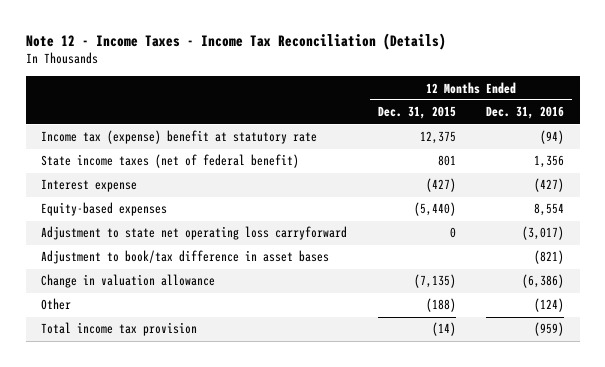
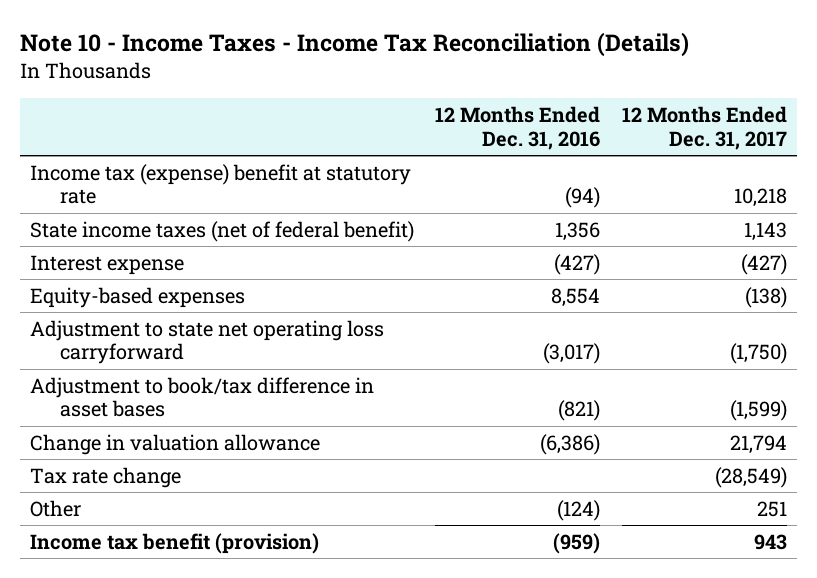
- Note 12 - Income Taxes - Income Tax Reconciliation (Details)
+ Note 10 - Income Taxes - Income Tax Reconciliation (Details)
- | 12 Months Ended Dec. 31, 2015 | 12 Months Ended Dec. 31, 2016
+ | 12 Months Ended Dec. 31, 2016 | 12 Months Ended Dec. 31, 2017
+ Tax rate change | | (28,549)
- Total income tax provision | (14) | (959)
+ Income tax benefit (provision) | (959) | 943

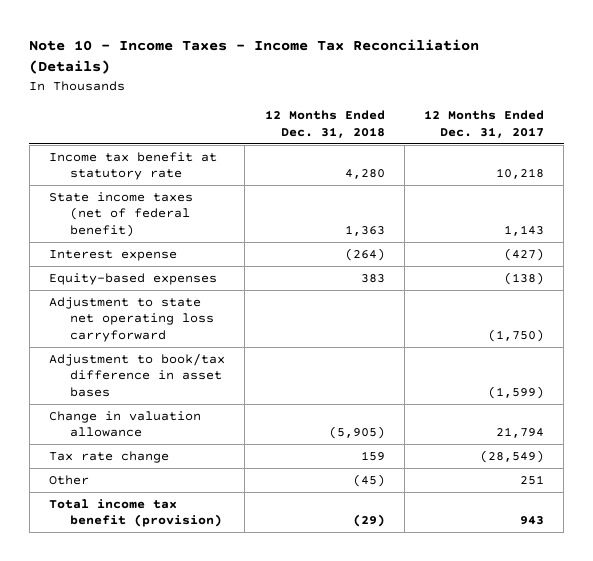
- | 12 Months Ended Dec. 31, 2016 | 12 Months Ended Dec. 31, 2017
+ | 12 Months Ended Dec. 31, 2018 | 12 Months Ended Dec. 31, 2017
- Income tax (expense) benefit at statutory rate | (94) | 10,218
+ Income tax benefit at statutory rate | 4,280 | 10,218
- Income tax benefit (provision) | (959) | 943
+ Total income tax benefit (provision) | (29) | 943

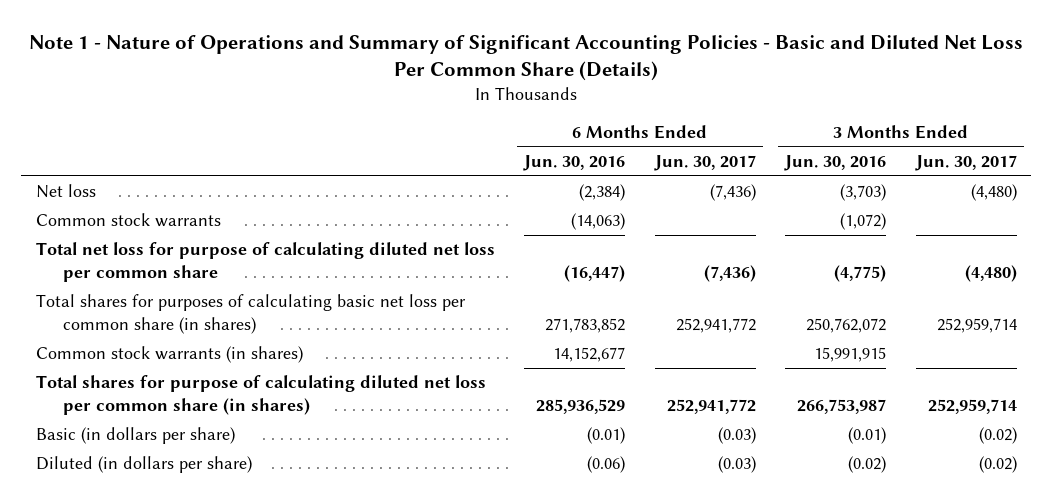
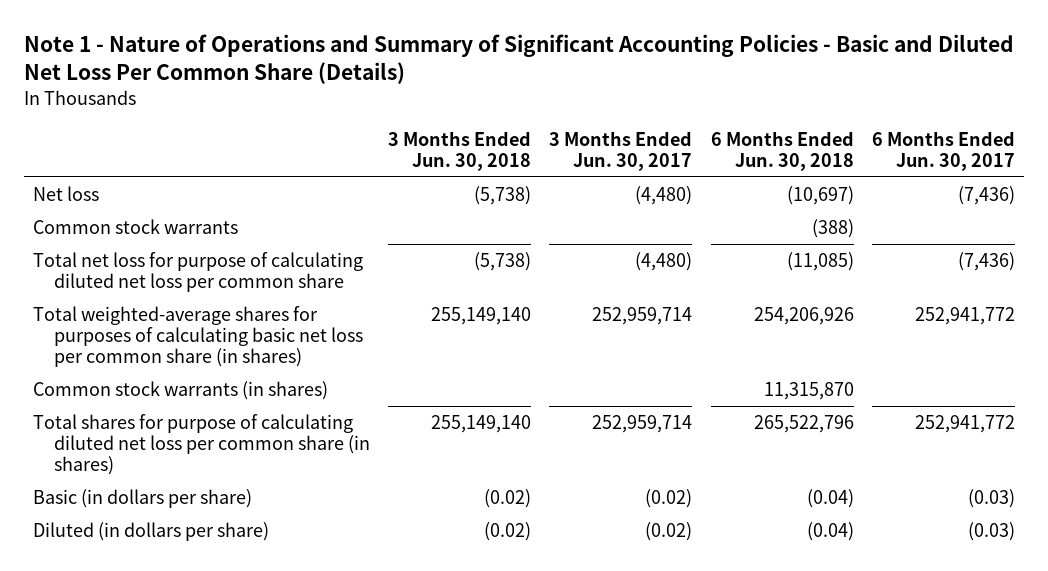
- | 6 Months Ended Jun. 30, 2016 | 6 Months Ended Jun. 30, 2017 | 3 Months Ended Jun. 30, 2016 | 3 Months Ended Jun. 30, 2017
+ | 3 Months Ended Jun. 30, 2018 | 3 Months Ended Jun. 30, 2017 | 6 Months Ended Jun. 30, 2018 | 6 Months Ended Jun. 30, 2017
- Total shares for purposes of calculating basic net loss per common share (in shares) | 271,783,852 | 252,941,772 | 250,762,072 | 252,959,714
+ Total weighted-average shares for purposes of calculating basic net loss per common share (in shares) | 255,149,140 | 252,959,714 | 254,206,926 | 252,941,772

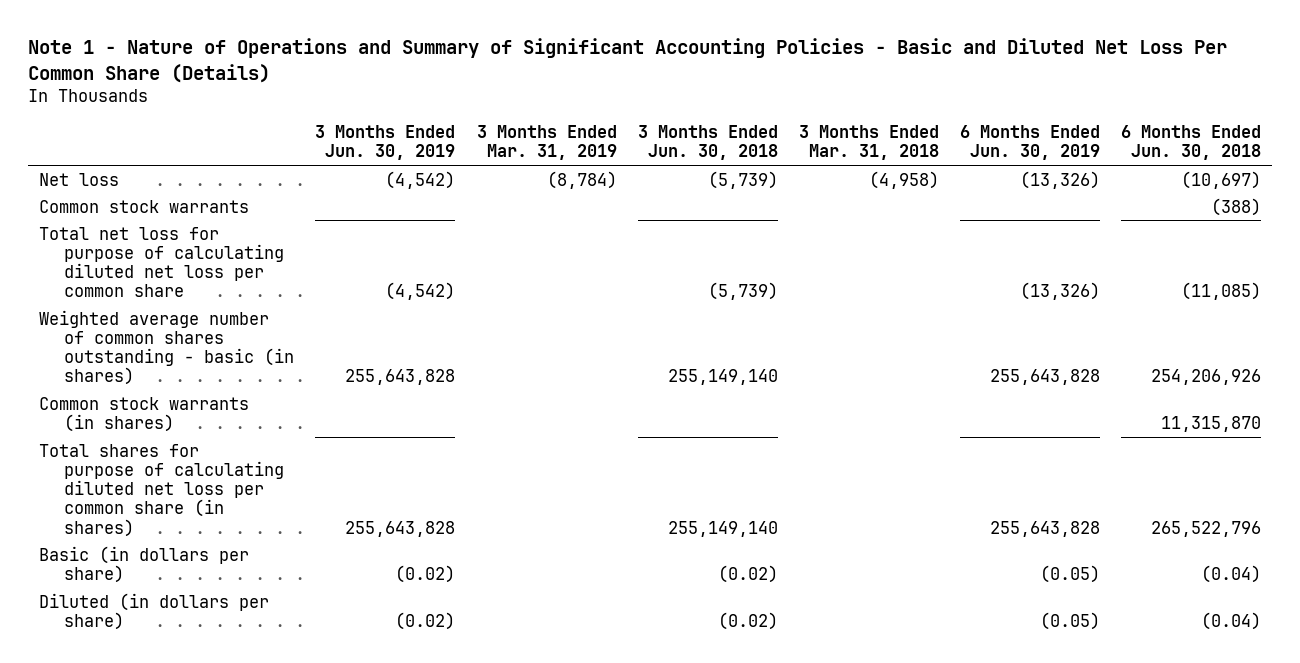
- | 3 Months Ended Jun. 30, 2018 | 3 Months Ended Jun. 30, 2017 | 6 Months Ended Jun. 30, 2018 | 6 Months Ended Jun. 30, 2017
+ | 3 Months Ended Jun. 30, 2019 | 3 Months Ended Mar. 31, 2019 | 3 Months Ended Jun. 30, 2018 | 3 Months Ended Mar. 31, 2018 | 6 Months Ended Jun. 30, 2019 | 6 Months Ended Jun. 30, 2018
- Net loss | (5,738) | (4,480) | (10,697) | (7,436)
+ Net loss | (4,542) | (8,784) | (5,739) | (4,958) | (13,326) | (10,697)
- Total net loss for purpose of calculating diluted net loss per common share | (5,738) | (4,480) | (11,085) | (7,436)
- Total weighted-average shares for purposes of calculating basic net loss per common share (in shares) | 255,149,140 | 252,959,714 | 254,206,926 | 252,941,772
+ Total net loss for purpose of calculating diluted net loss per common share | (4,542) | | (5,739) | | (13,326) | (11,085)
+ Weighted average number of common shares outstanding - basic (in shares) | 255,643,828 | | 255,149,140 | | 255,643,828 | 254,206,926

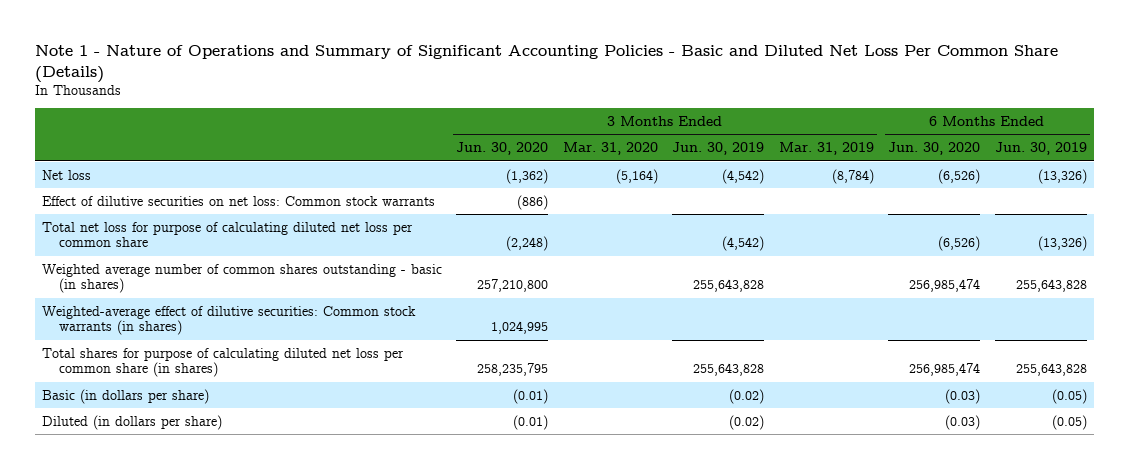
- | 3 Months Ended Jun. 30, 2019 | 3 Months Ended Mar. 31, 2019 | 3 Months Ended Jun. 30, 2018 | 3 Months Ended Mar. 31, 2018 | 6 Months Ended Jun. 30, 2019 | 6 Months Ended Jun. 30, 2018
+ | 3 Months Ended Jun. 30, 2020 | 3 Months Ended Mar. 31, 2020 | 3 Months Ended Jun. 30, 2019 | 3 Months Ended Mar. 31, 2019 | 6 Months Ended Jun. 30, 2020 | 6 Months Ended Jun. 30, 2019
- Common stock warrants | | | | | | (388)
+ Effect of dilutive securities on net loss: Common stock warrants | (886) | | | | |
- Common stock warrants (in shares) | | | | | | 11,315,870
+ Weighted-average effect of dilutive securities: Common stock warrants (in shares) | 1,024,995 | | | | |

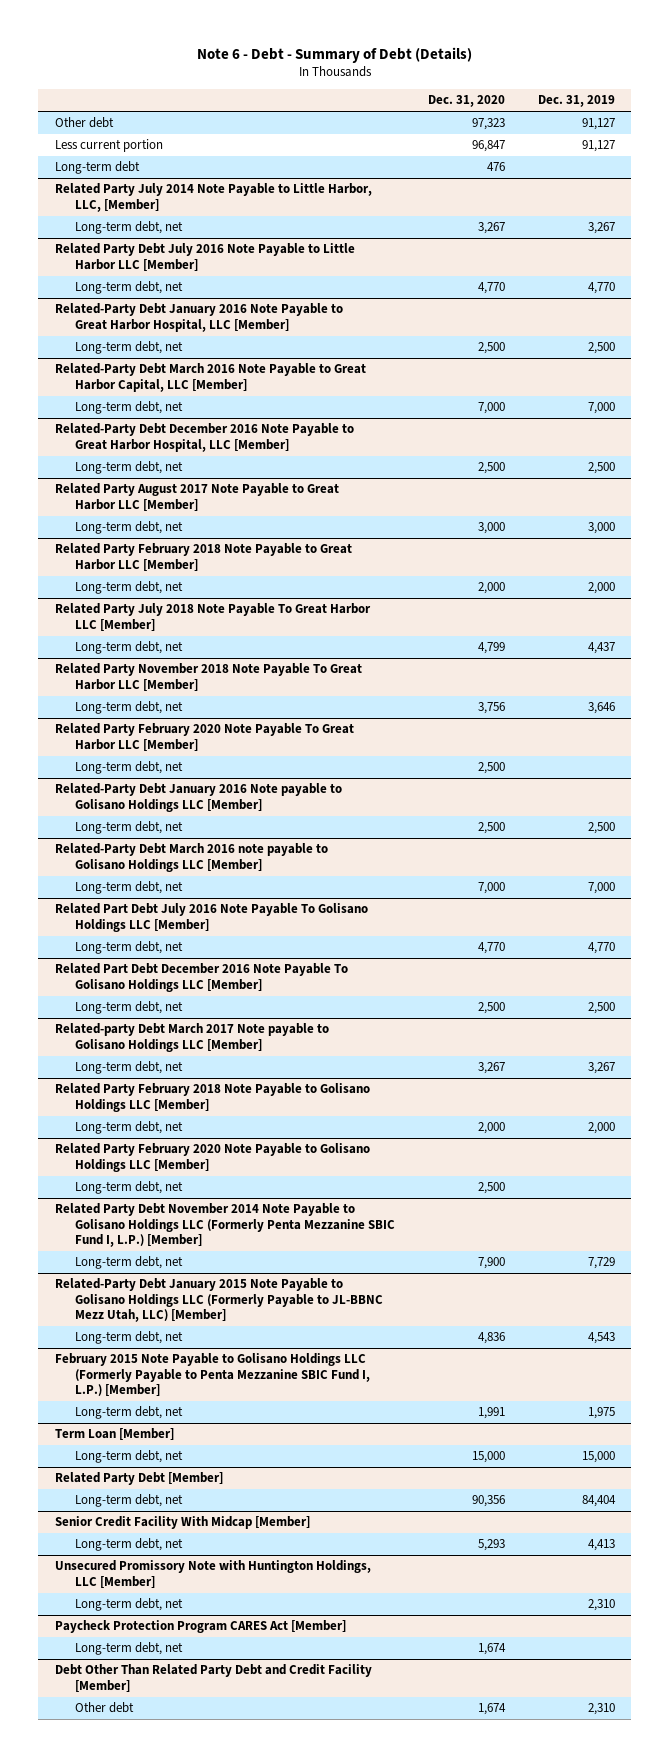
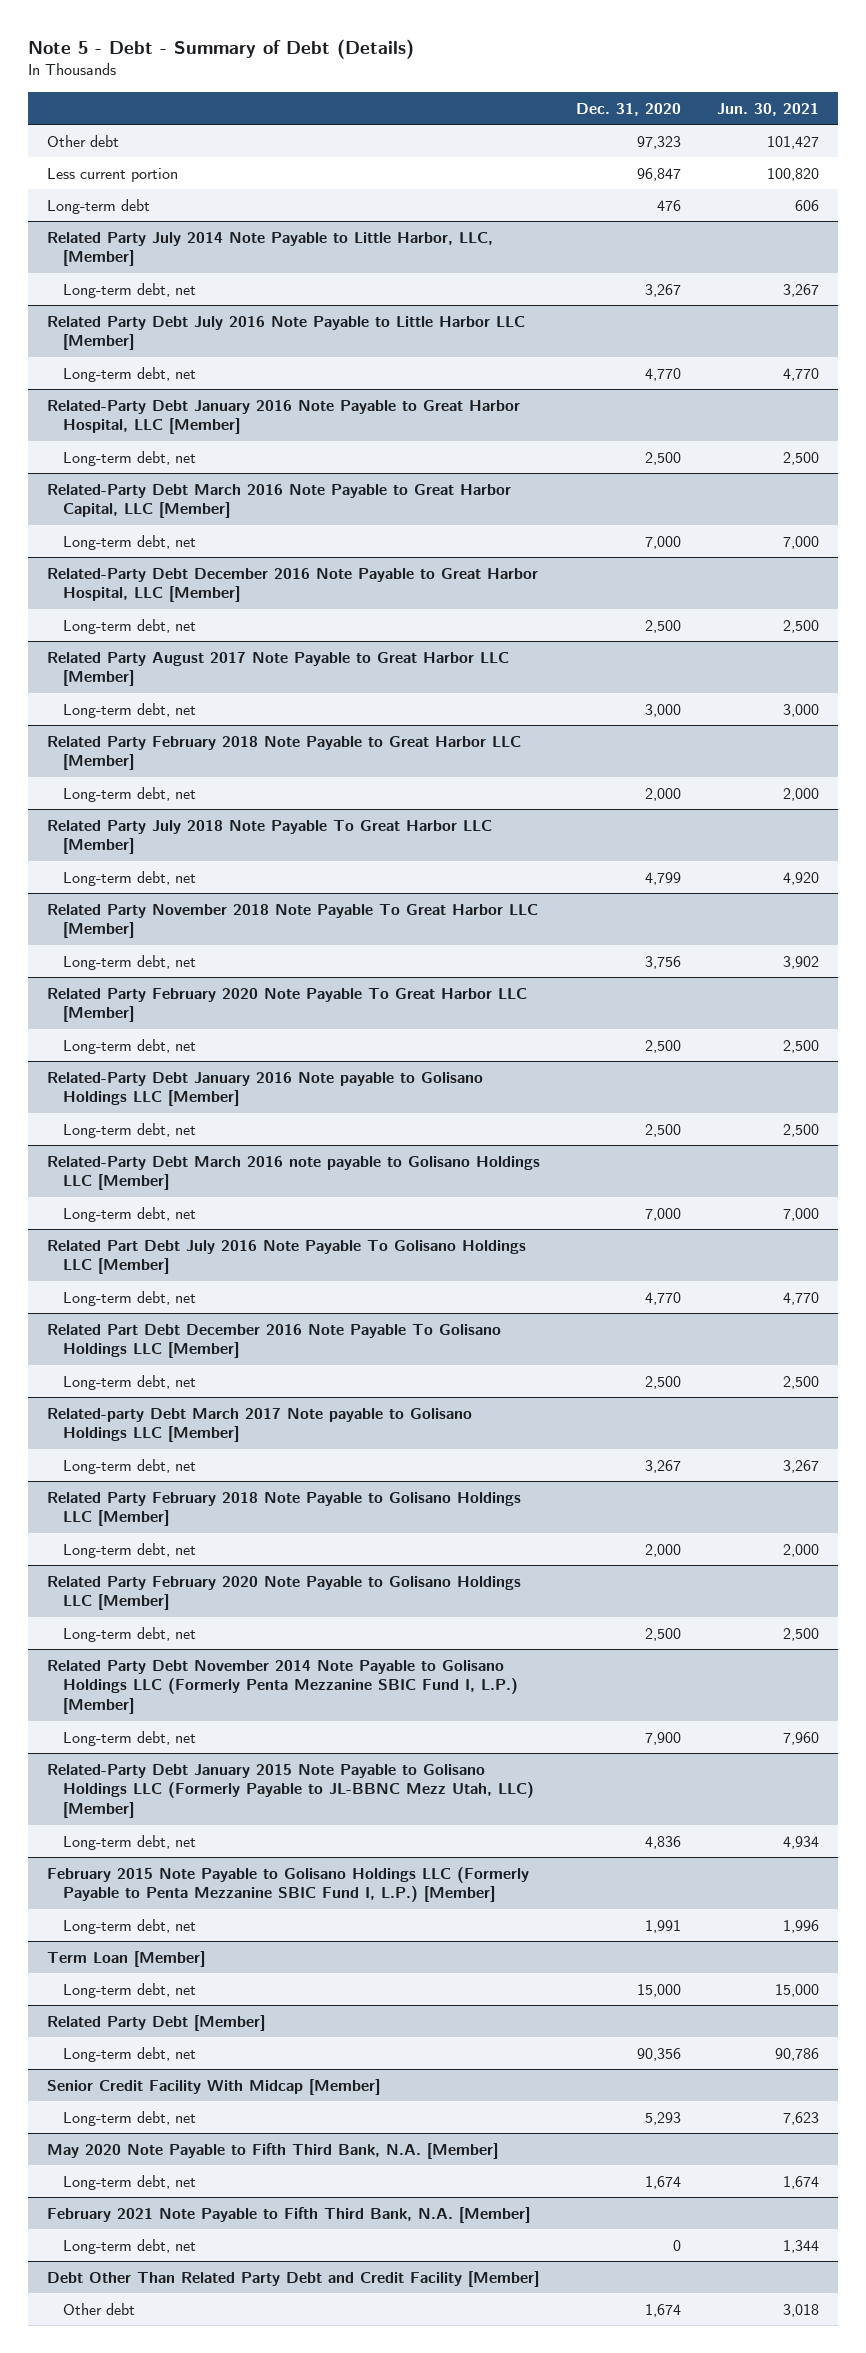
- Note 6 - Debt - Summary of Debt (Details)
+ Note 5 - Debt - Summary of Debt (Details)
- | Dec. 31, 2020 | Dec. 31, 2019
+ | Dec. 31, 2020 | Jun. 30, 2021
- Unsecured Promissory Note with Huntington Holdings, LLC [Member]
- Long-term debt, net | | 2,310
- Paycheck Protection Program CARES Act [Member]
+ May 2020 Note Payable to Fifth Third Bank, N.A. [Member]
+ February 2021 Note Payable to Fifth Third Bank, N.A. [Member]
+ Long-term debt, net | 0 | 1,344

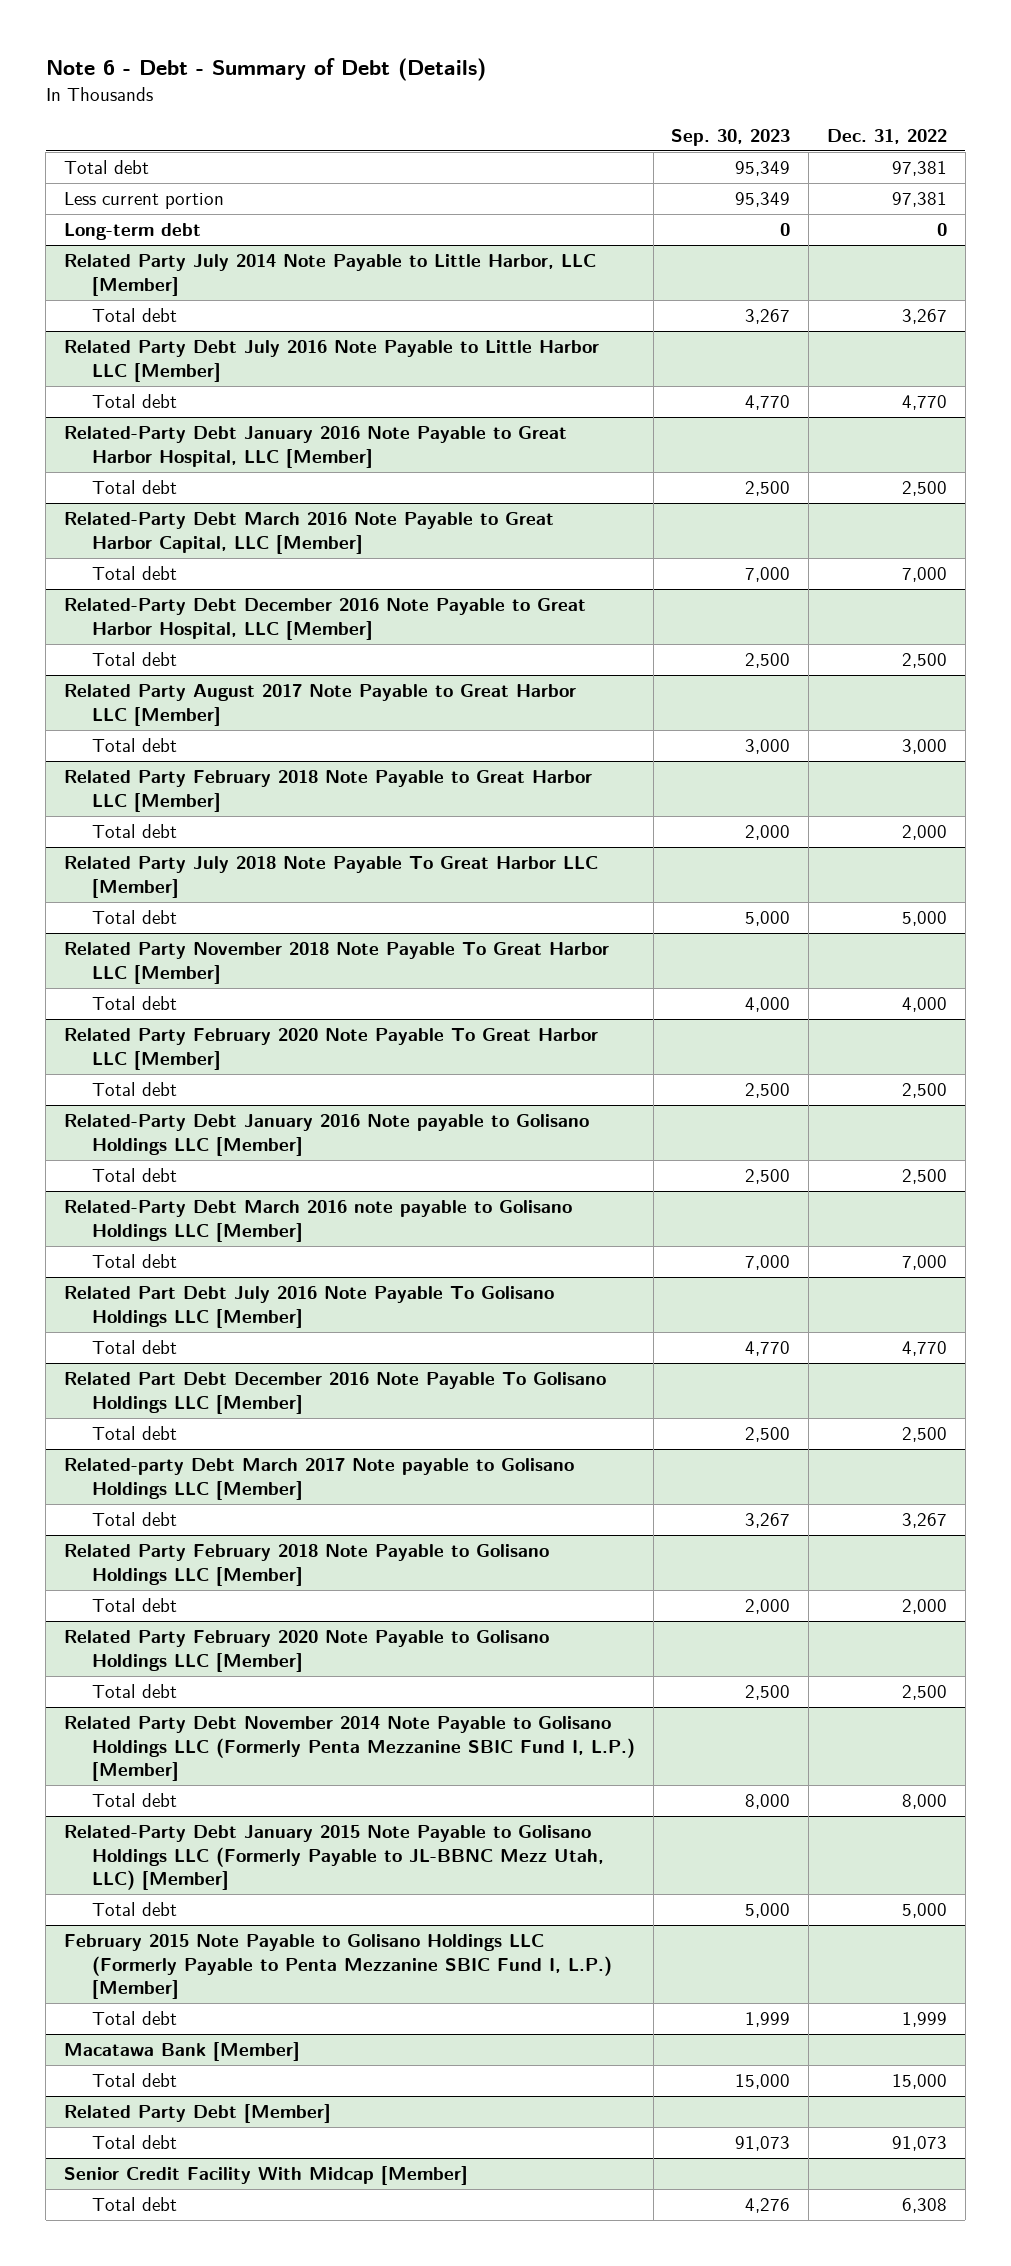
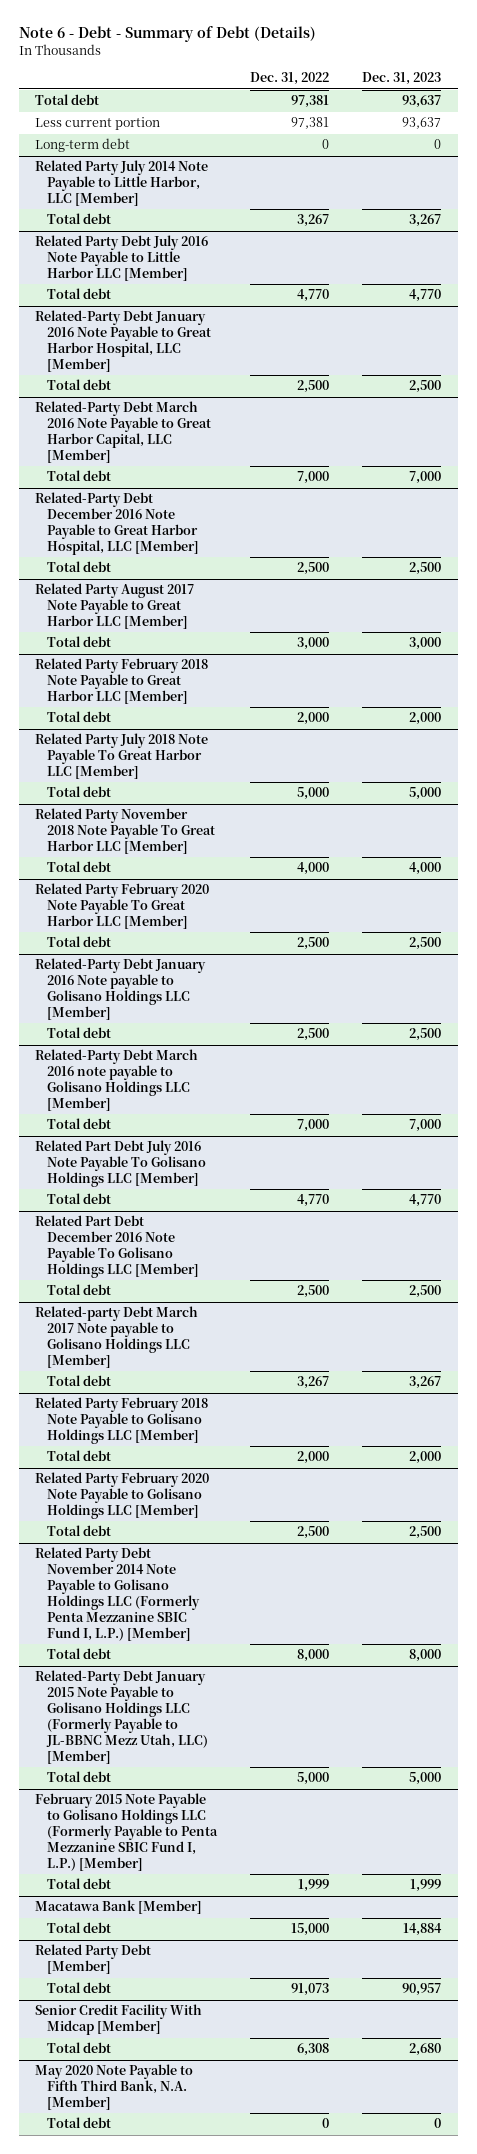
- | Sep. 30, 2023 | Dec. 31, 2022
+ | Dec. 31, 2022 | Dec. 31, 2023
+ May 2020 Note Payable to Fifth Third Bank, N.A. [Member]
+ Total debt | 0 | 0

